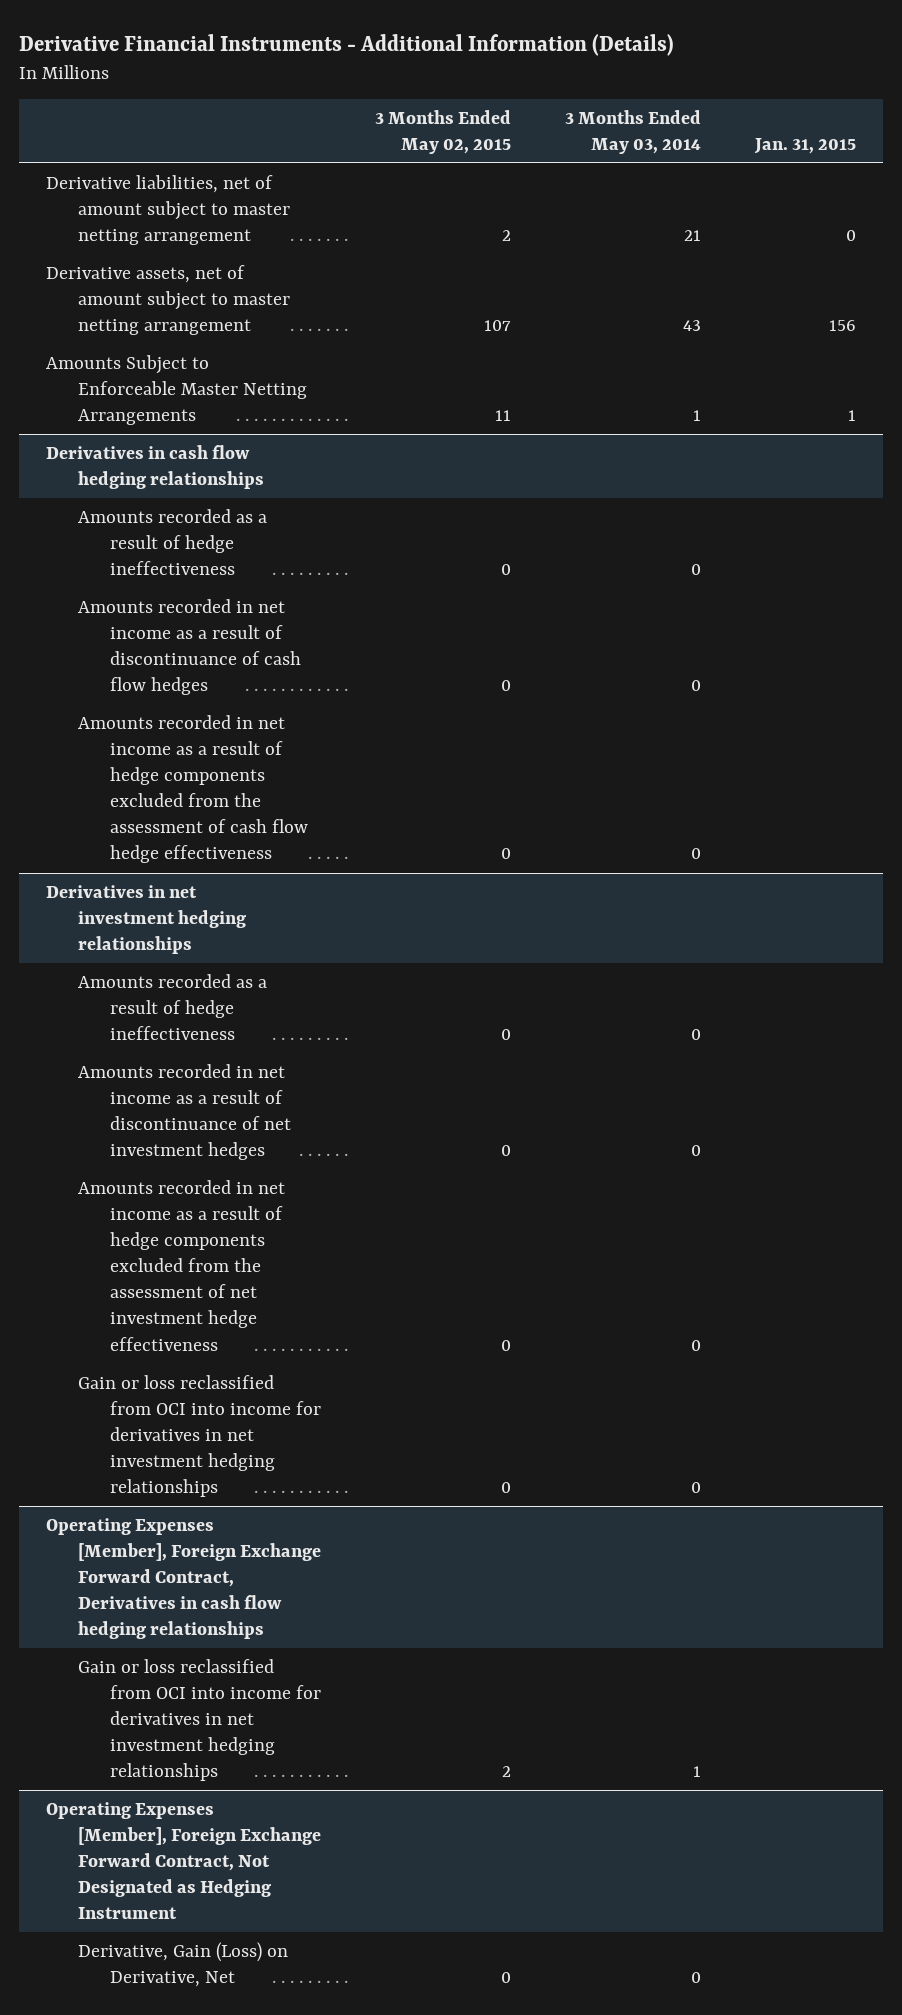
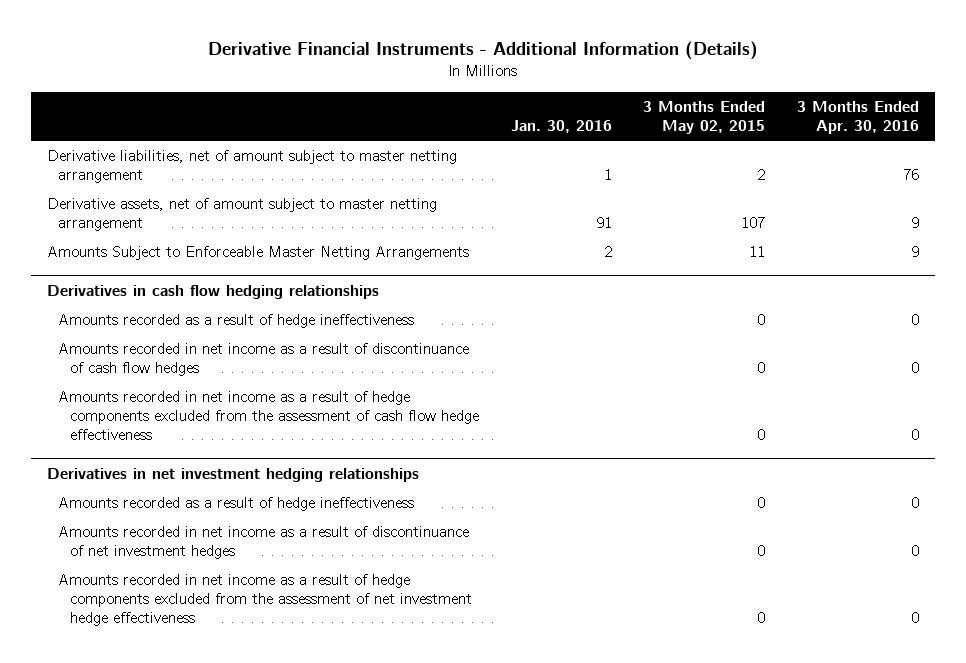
- | 3 Months Ended May 02, 2015 | 3 Months Ended May 03, 2014 | Jan. 31, 2015
+ | Jan. 30, 2016 | 3 Months Ended May 02, 2015 | 3 Months Ended Apr. 30, 2016
@ Derivatives in net investment hedging relationships
- Gain or loss reclassified from OCI into income for derivatives in net investment hedging relationships | 0 | 0 |
- Operating Expenses [Member], Foreign Exchange Forward Contract, Derivatives in cash flow hedging relationships
- Gain or loss reclassified from OCI into income for derivatives in net investment hedging relationships | 2 | 1 |
- Operating Expenses [Member], Foreign Exchange Forward Contract, Not Designated as Hedging Instrument
- Derivative, Gain (Loss) on Derivative, Net | 0 | 0 |

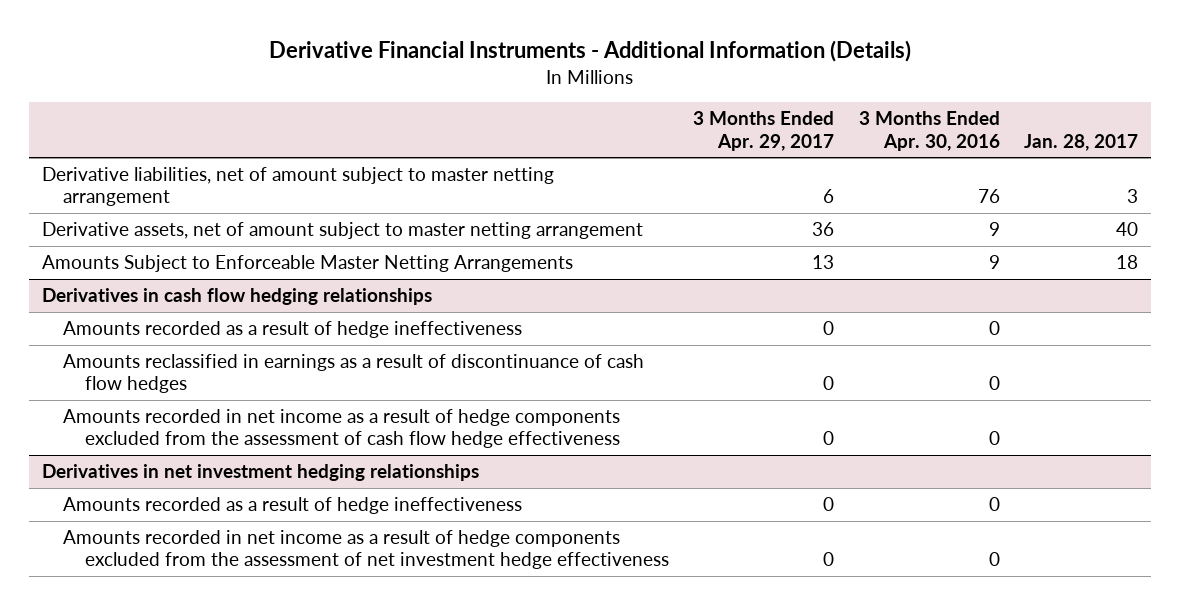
- | Jan. 30, 2016 | 3 Months Ended May 02, 2015 | 3 Months Ended Apr. 30, 2016
+ | 3 Months Ended Apr. 29, 2017 | 3 Months Ended Apr. 30, 2016 | Jan. 28, 2017
@ Derivatives in cash flow hedging relationships
- Amounts recorded in net income as a result of discontinuance of cash flow hedges | | 0 | 0
+ Amounts reclassified in earnings as a result of discontinuance of cash flow hedges | 0 | 0 |
@ Derivatives in net investment hedging relationships
- Amounts recorded in net income as a result of discontinuance of net investment hedges | | 0 | 0

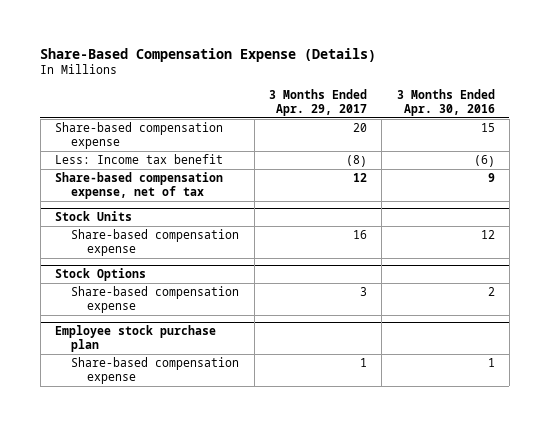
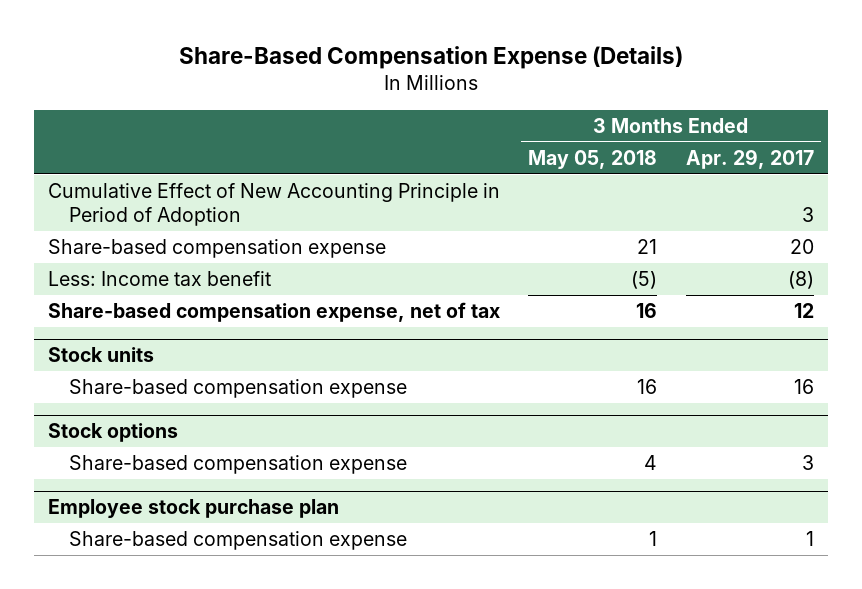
- | 3 Months Ended Apr. 29, 2017 | 3 Months Ended Apr. 30, 2016
+ | 3 Months Ended May 05, 2018 | 3 Months Ended Apr. 29, 2017
+ Cumulative Effect of New Accounting Principle in Period of Adoption | | 3
- Stock Units
+ Stock units
- Stock Options
+ Stock options

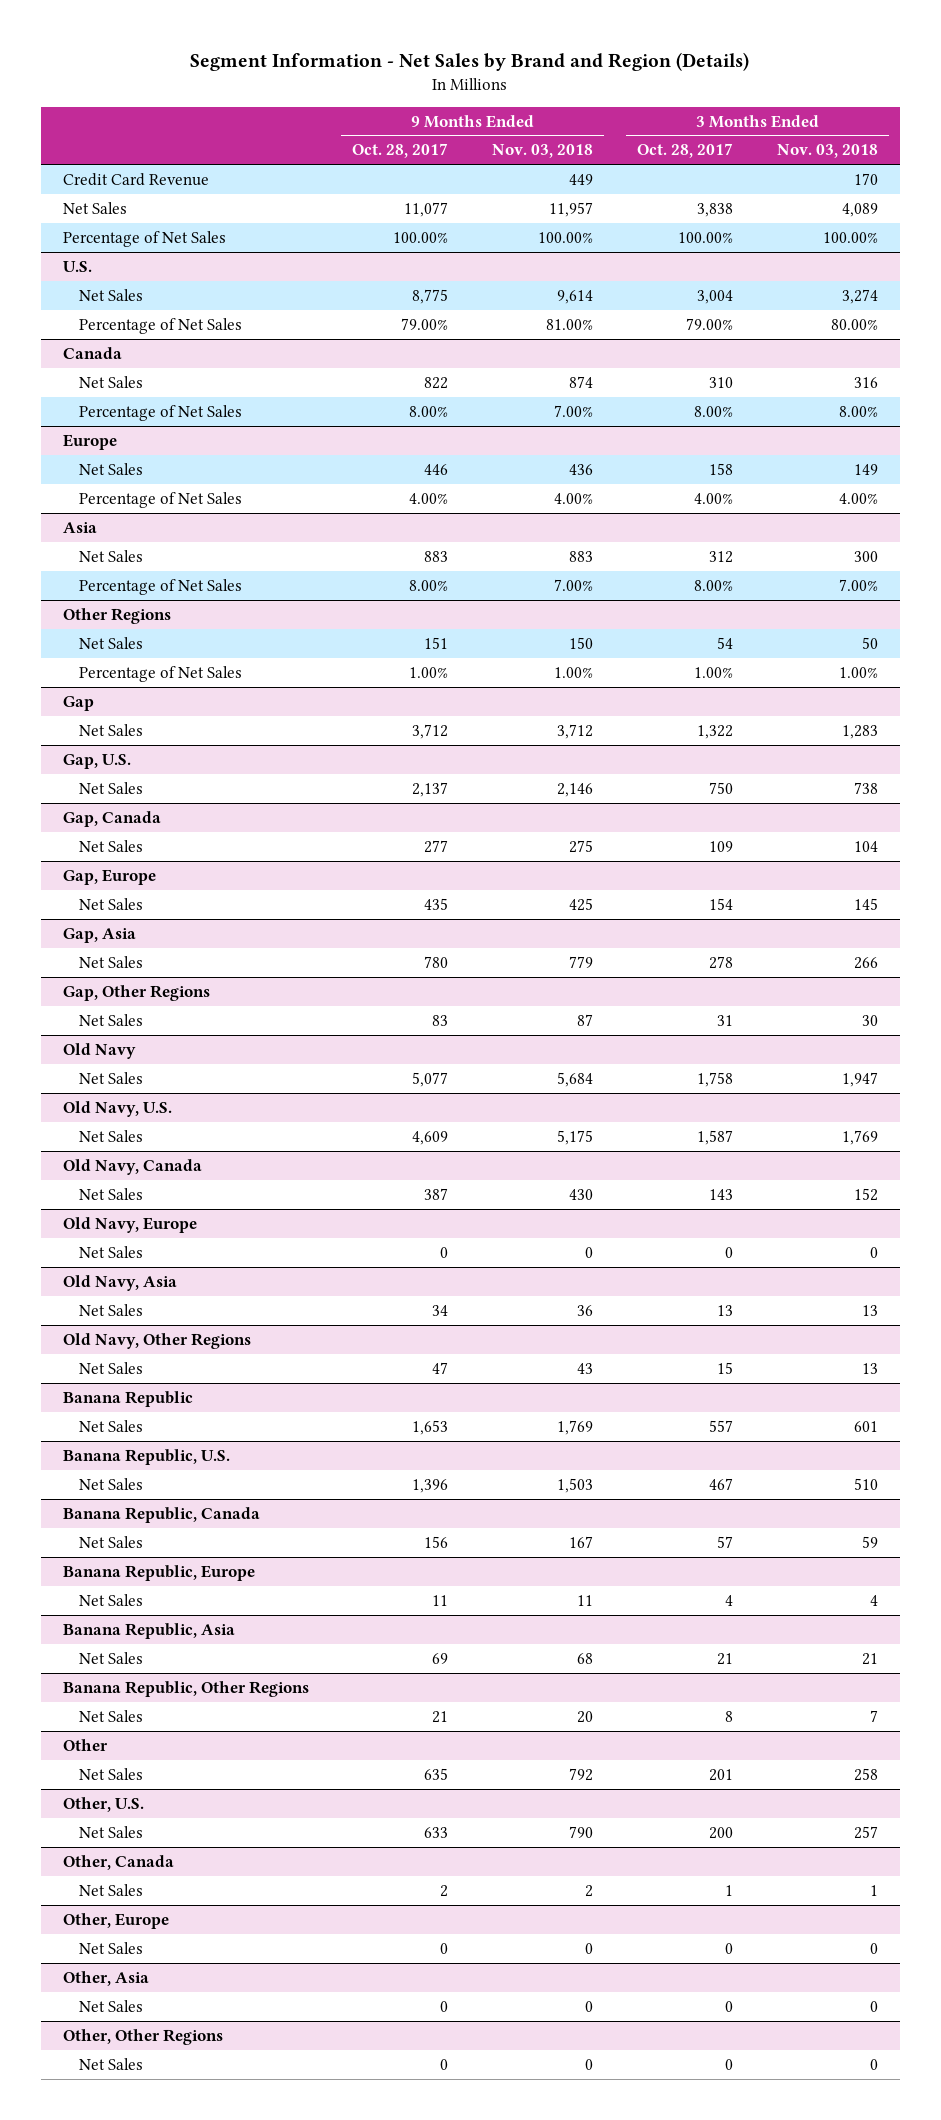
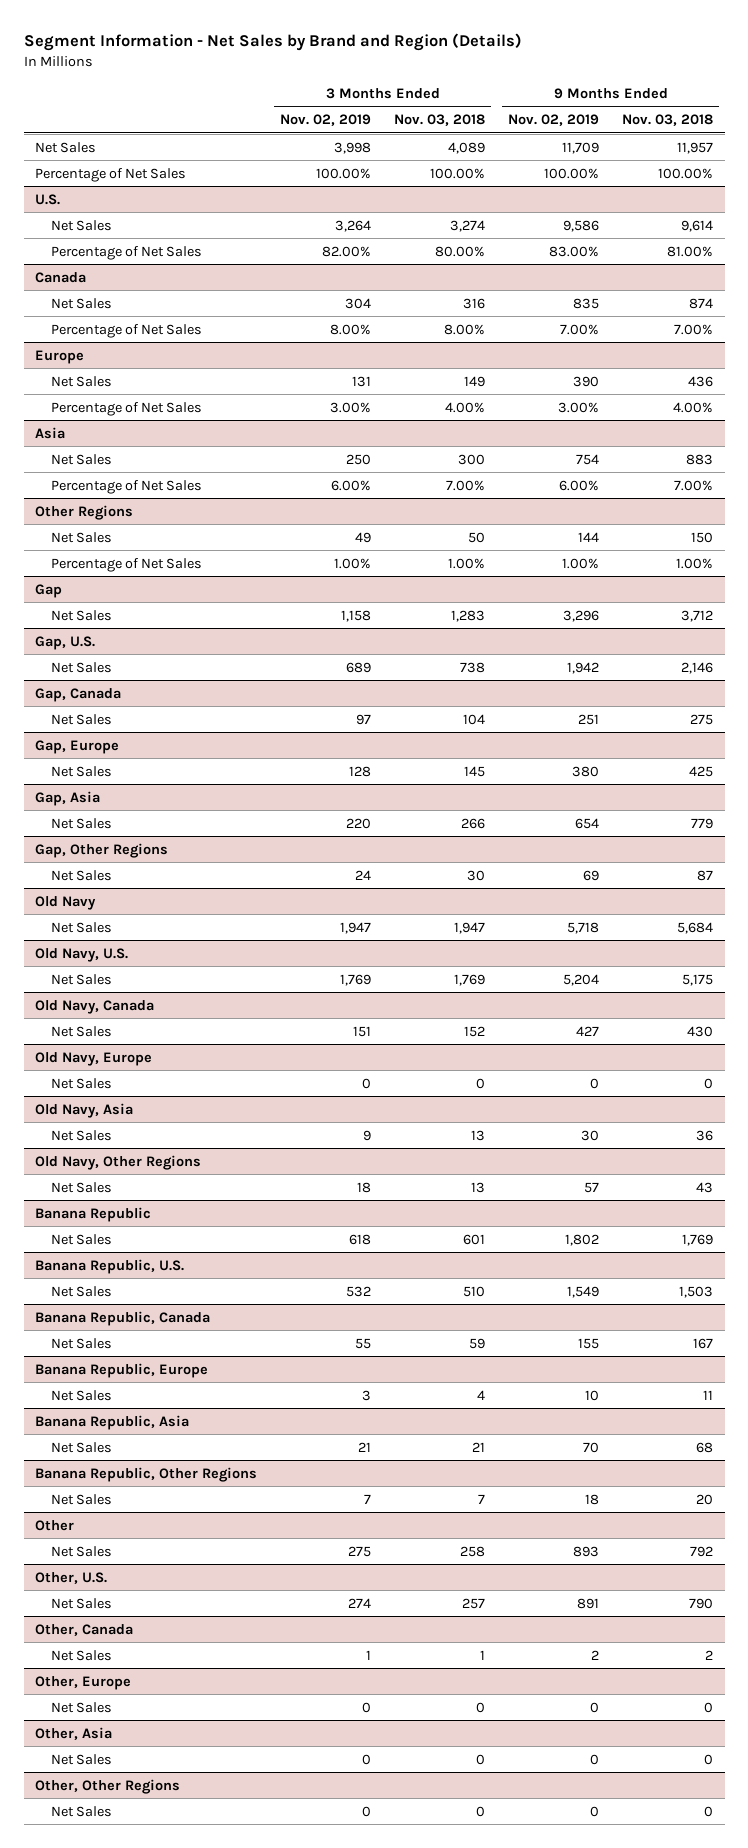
- | 9 Months Ended Oct. 28, 2017 | 9 Months Ended Nov. 03, 2018 | 3 Months Ended Oct. 28, 2017 | 3 Months Ended Nov. 03, 2018
+ | 3 Months Ended Nov. 02, 2019 | 3 Months Ended Nov. 03, 2018 | 9 Months Ended Nov. 02, 2019 | 9 Months Ended Nov. 03, 2018
- Credit Card Revenue | | 449 | | 170

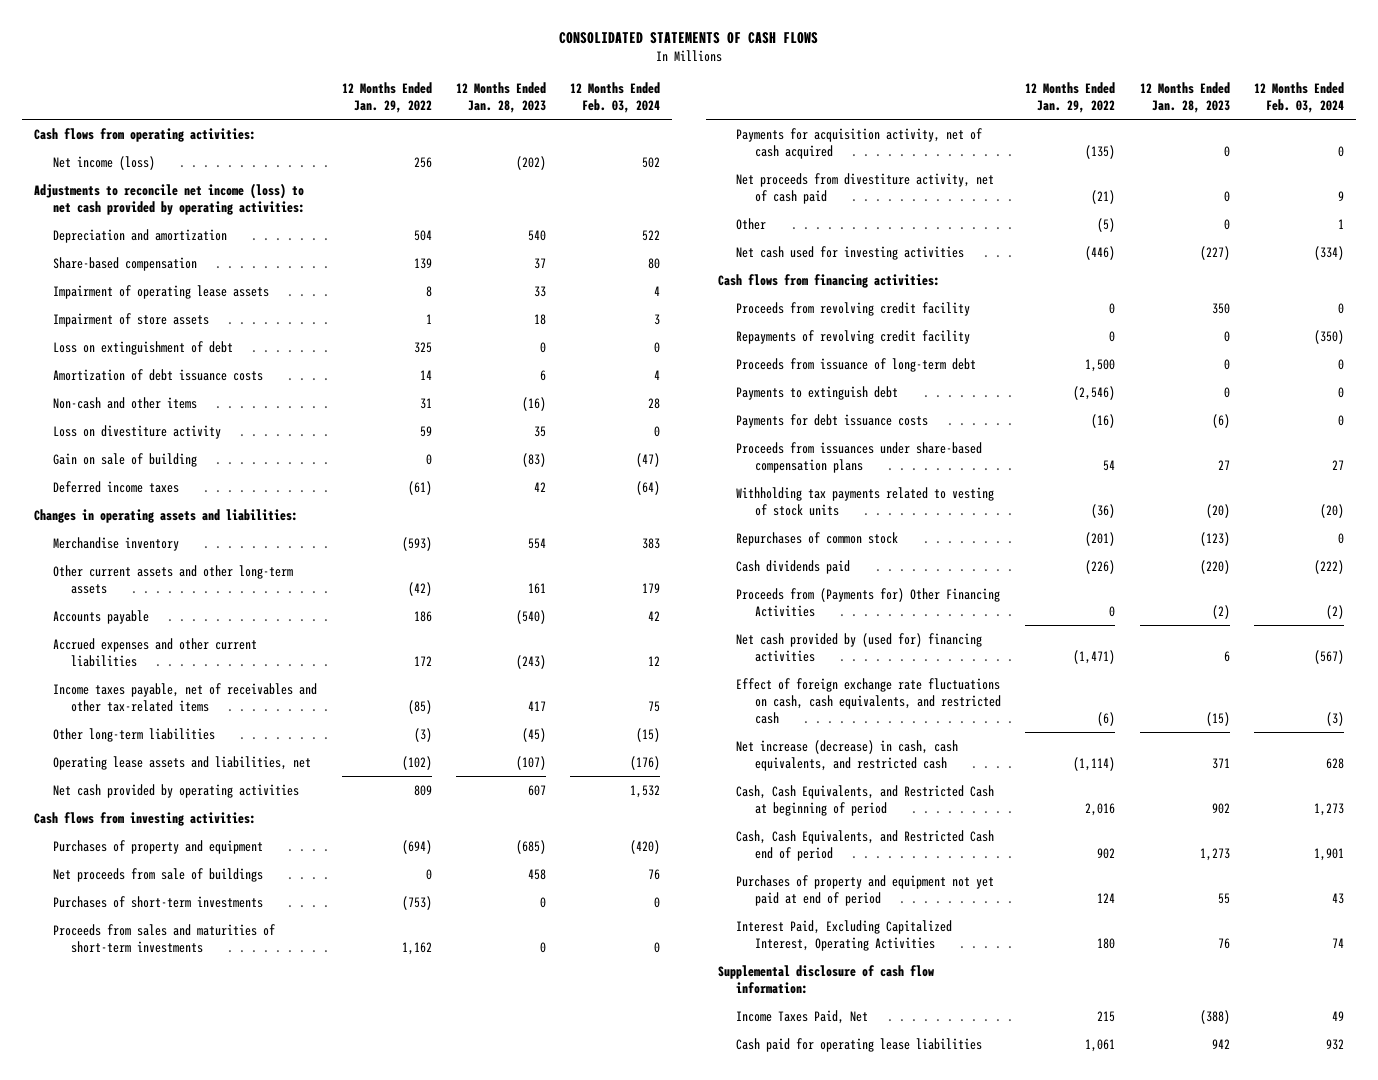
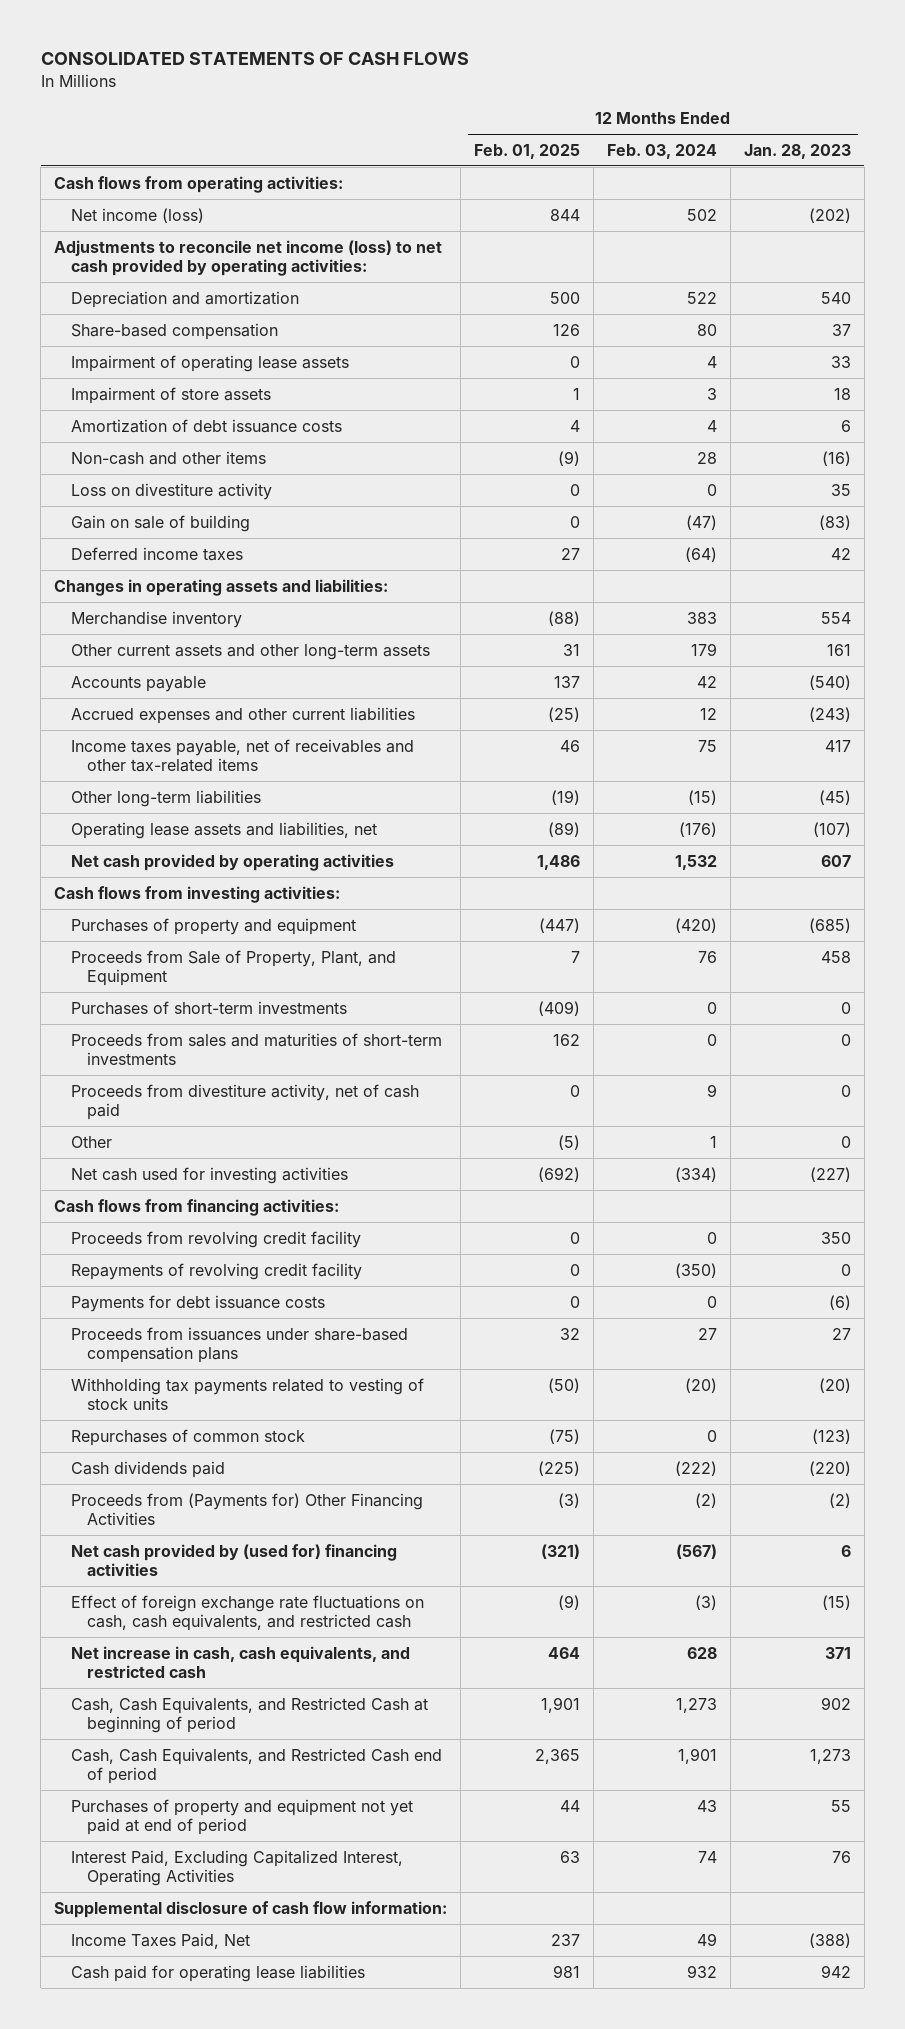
- | 12 Months Ended Jan. 29, 2022 | 12 Months Ended Jan. 28, 2023 | 12 Months Ended Feb. 03, 2024
+ | 12 Months Ended Feb. 01, 2025 | 12 Months Ended Feb. 03, 2024 | 12 Months Ended Jan. 28, 2023
- Loss on extinguishment of debt | 325 | 0 | 0
- Net proceeds from sale of buildings | 0 | 458 | 76
+ Proceeds from Sale of Property, Plant, and Equipment | 7 | 76 | 458
- Payments for acquisition activity, net of cash acquired | (135) | 0 | 0
- Net proceeds from divestiture activity, net of cash paid | (21) | 0 | 9
+ Proceeds from divestiture activity, net of cash paid | 0 | 9 | 0
- Proceeds from issuance of long-term debt | 1,500 | 0 | 0
- Payments to extinguish debt | (2,546) | 0 | 0
- Net increase (decrease) in cash, cash equivalents, and restricted cash | (1,114) | 371 | 628
+ Net increase in cash, cash equivalents, and restricted cash | 464 | 628 | 371

